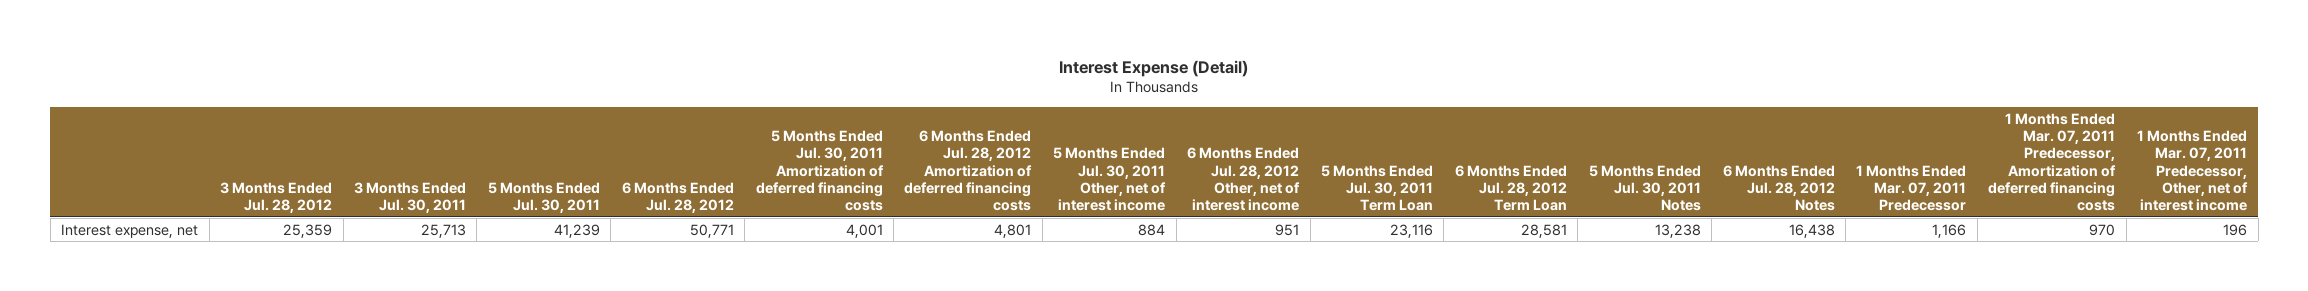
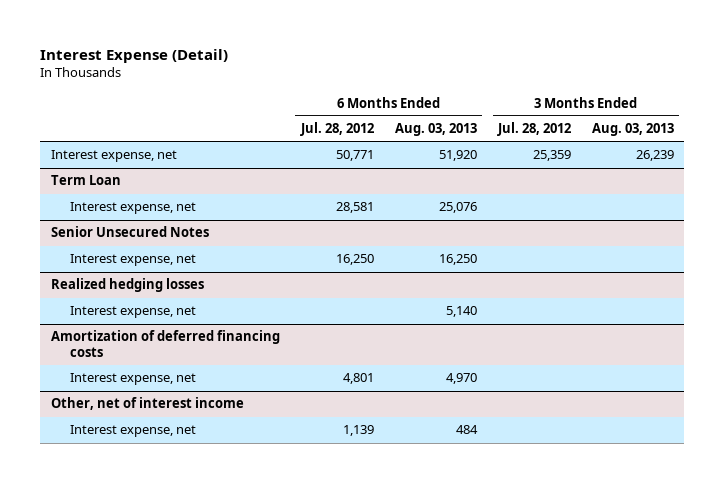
- | 3 Months Ended Jul. 28, 2012 | 3 Months Ended Jul. 30, 2011 | 5 Months Ended Jul. 30, 2011 | 6 Months Ended Jul. 28, 2012 | 5 Months Ended Jul. 30, 2011 Amortization of deferred financing costs | 6 Months Ended Jul. 28, 2012 Amortization of deferred financing costs | 5 Months Ended Jul. 30, 2011 Other, net of interest income | 6 Months Ended Jul. 28, 2012 Other, net of interest income | 5 Months Ended Jul. 30, 2011 Term Loan | 6 Months Ended Jul. 28, 2012 Term Loan | 5 Months Ended Jul. 30, 2011 Notes | 6 Months Ended Jul. 28, 2012 Notes | 1 Months Ended Mar. 07, 2011 Predecessor | 1 Months Ended Mar. 07, 2011 Predecessor, Amortization of deferred financing costs | 1 Months Ended Mar. 07, 2011 Predecessor, Other, net of interest income
+ | 6 Months Ended Jul. 28, 2012 | 6 Months Ended Aug. 03, 2013 | 3 Months Ended Jul. 28, 2012 | 3 Months Ended Aug. 03, 2013
+ Term Loan
+ Interest expense, net | 28,581 | 25,076 | |
+ Senior Unsecured Notes
+ Interest expense, net | 16,250 | 16,250 | |
+ Realized hedging losses
+ Interest expense, net | | 5,140 | |
+ Amortization of deferred financing costs
+ Interest expense, net | 4,801 | 4,970 | |
+ Other, net of interest income
+ Interest expense, net | 1,139 | 484 | |

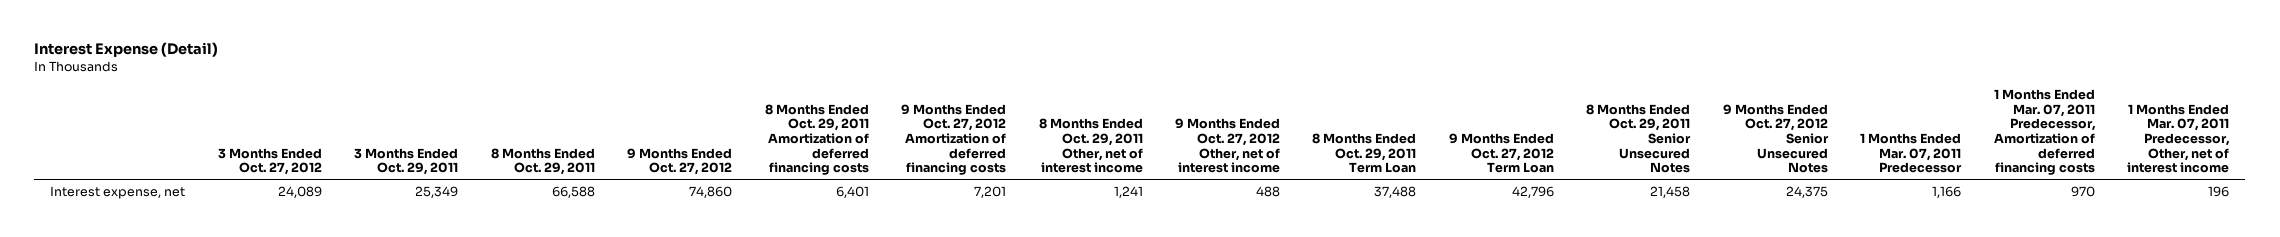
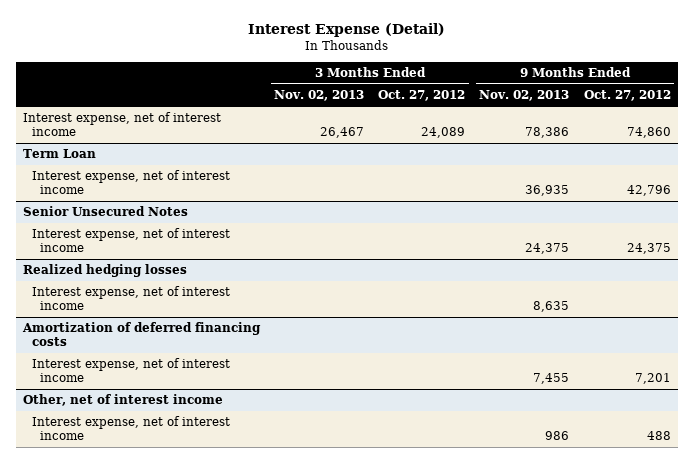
- | 3 Months Ended Oct. 27, 2012 | 3 Months Ended Oct. 29, 2011 | 8 Months Ended Oct. 29, 2011 | 9 Months Ended Oct. 27, 2012 | 8 Months Ended Oct. 29, 2011 Amortization of deferred financing costs | 9 Months Ended Oct. 27, 2012 Amortization of deferred financing costs | 8 Months Ended Oct. 29, 2011 Other, net of interest income | 9 Months Ended Oct. 27, 2012 Other, net of interest income | 8 Months Ended Oct. 29, 2011 Term Loan | 9 Months Ended Oct. 27, 2012 Term Loan | 8 Months Ended Oct. 29, 2011 Senior Unsecured Notes | 9 Months Ended Oct. 27, 2012 Senior Unsecured Notes | 1 Months Ended Mar. 07, 2011 Predecessor | 1 Months Ended Mar. 07, 2011 Predecessor, Amortization of deferred financing costs | 1 Months Ended Mar. 07, 2011 Predecessor, Other, net of interest income
+ | 3 Months Ended Nov. 02, 2013 | 3 Months Ended Oct. 27, 2012 | 9 Months Ended Nov. 02, 2013 | 9 Months Ended Oct. 27, 2012
- Interest expense, net | 24,089 | 25,349 | 66,588 | 74,860 | 6,401 | 7,201 | 1,241 | 488 | 37,488 | 42,796 | 21,458 | 24,375 | 1,166 | 970 | 196
+ Interest expense, net of interest income | 26,467 | 24,089 | 78,386 | 74,860
+ Term Loan
+ Interest expense, net of interest income | | | 36,935 | 42,796
+ Senior Unsecured Notes
+ Interest expense, net of interest income | | | 24,375 | 24,375
+ Realized hedging losses
+ Interest expense, net of interest income | | | 8,635 |
+ Amortization of deferred financing costs
+ Interest expense, net of interest income | | | 7,455 | 7,201
+ Other, net of interest income
+ Interest expense, net of interest income | | | 986 | 488

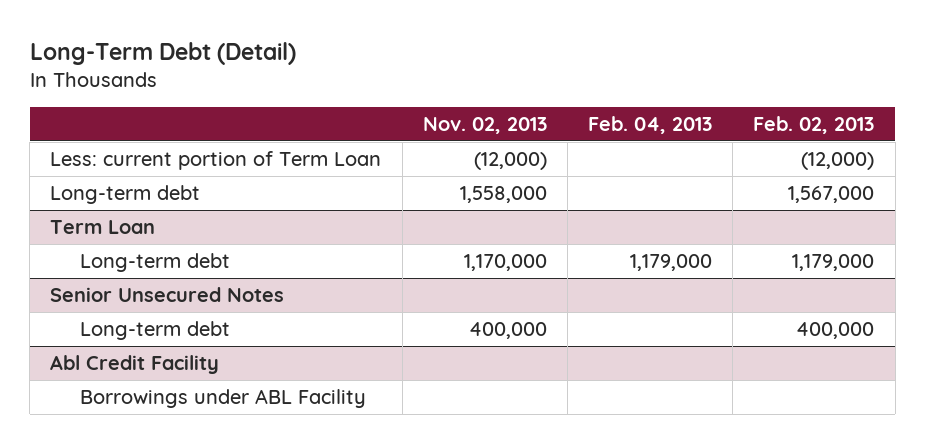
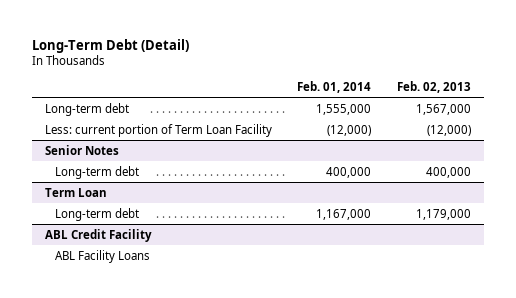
- | Nov. 02, 2013 | Feb. 04, 2013 | Feb. 02, 2013
+ | Feb. 01, 2014 | Feb. 02, 2013
- Less: current portion of Term Loan | (12,000) | | (12,000)
+ Less: current portion of Term Loan Facility | (12,000) | (12,000)
+ Senior Notes
+ Long-term debt | 400,000 | 400,000
- Senior Unsecured Notes
- Long-term debt | 400,000 | | 400,000
- Abl Credit Facility
- Borrowings under ABL Facility
+ ABL Credit Facility
+ ABL Facility Loans

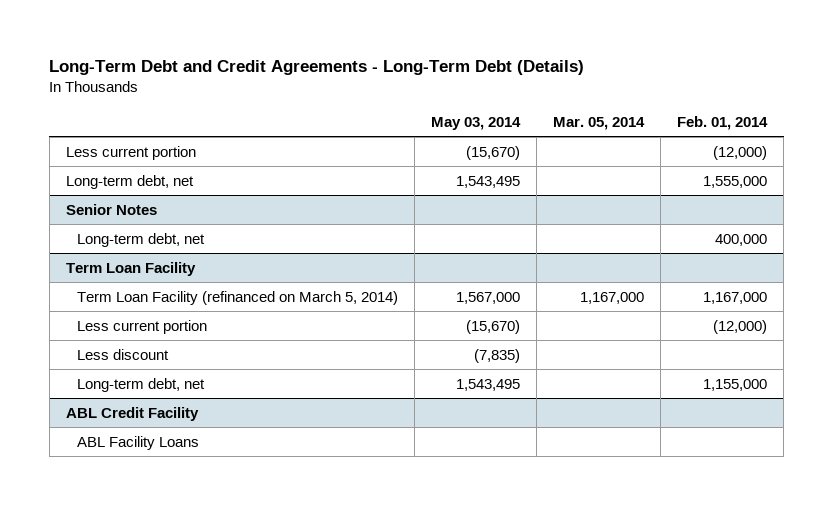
- Long-Term Debt (Detail)
+ Long-Term Debt and Credit Agreements - Long-Term Debt (Details)
- | Feb. 01, 2014 | Feb. 02, 2013
+ | May 03, 2014 | Mar. 05, 2014 | Feb. 01, 2014
- Long-term debt | 1,555,000 | 1,567,000
- Less: current portion of Term Loan Facility | (12,000) | (12,000)
+ Less current portion | (15,670) | | (12,000)
+ Long-term debt, net | 1,543,495 | | 1,555,000
@ Senior Notes
- Long-term debt | 400,000 | 400,000
- Term Loan
- Long-term debt | 1,167,000 | 1,179,000
@ Senior Notes
+ Long-term debt, net | | | 400,000
+ Term Loan Facility
+ Term Loan Facility (refinanced on March 5, 2014) | 1,567,000 | 1,167,000 | 1,167,000
+ Less current portion | (15,670) | | (12,000)
+ Less discount | (7,835) | |
+ Long-term debt, net | 1,543,495 | | 1,155,000

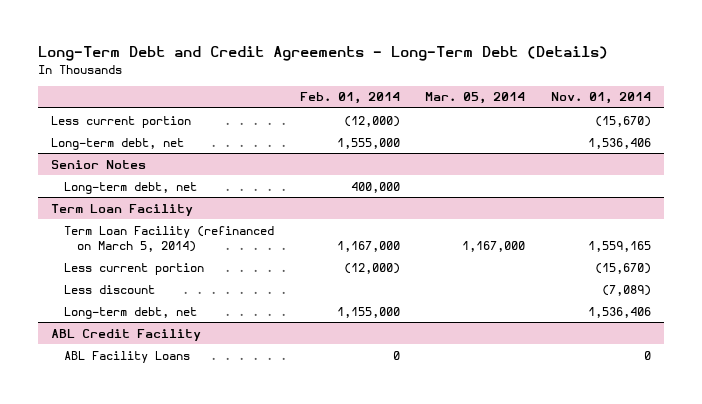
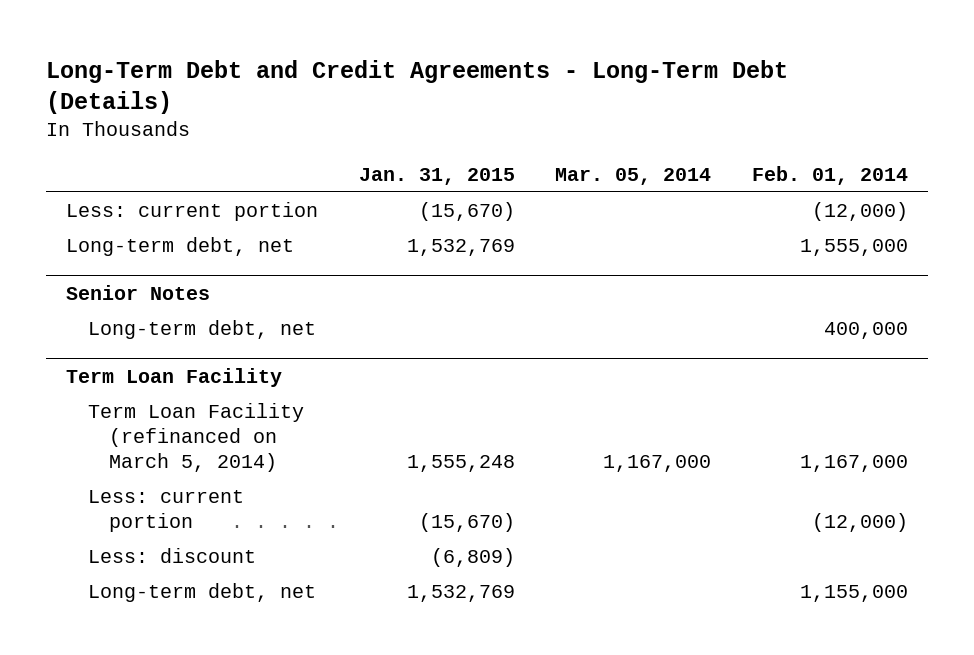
- | Feb. 01, 2014 | Mar. 05, 2014 | Nov. 01, 2014
+ | Jan. 31, 2015 | Mar. 05, 2014 | Feb. 01, 2014
- Less current portion | (12,000) | | (15,670)
+ Less: current portion | (15,670) | | (12,000)
@ Term Loan Facility
- Less current portion | (12,000) | | (15,670)
- Less discount | | | (7,089)
+ Less: current portion | (15,670) | | (12,000)
+ Less: discount | (6,809) | |
- ABL Credit Facility
- ABL Facility Loans | 0 | | 0

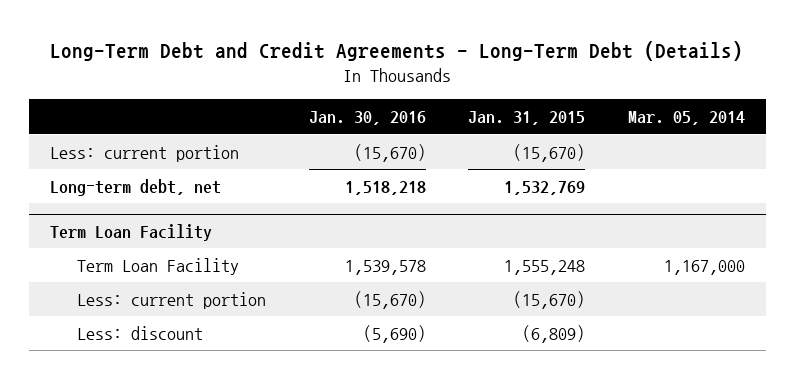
- | Jan. 31, 2015 | Mar. 05, 2014 | Feb. 01, 2014
+ | Jan. 30, 2016 | Jan. 31, 2015 | Mar. 05, 2014
- Senior Notes
- Long-term debt, net | | | 400,000
@ Term Loan Facility
- Term Loan Facility (refinanced on March 5, 2014) | 1,555,248 | 1,167,000 | 1,167,000
+ Term Loan Facility | 1,539,578 | 1,555,248 | 1,167,000
- Long-term debt, net | 1,532,769 | | 1,155,000

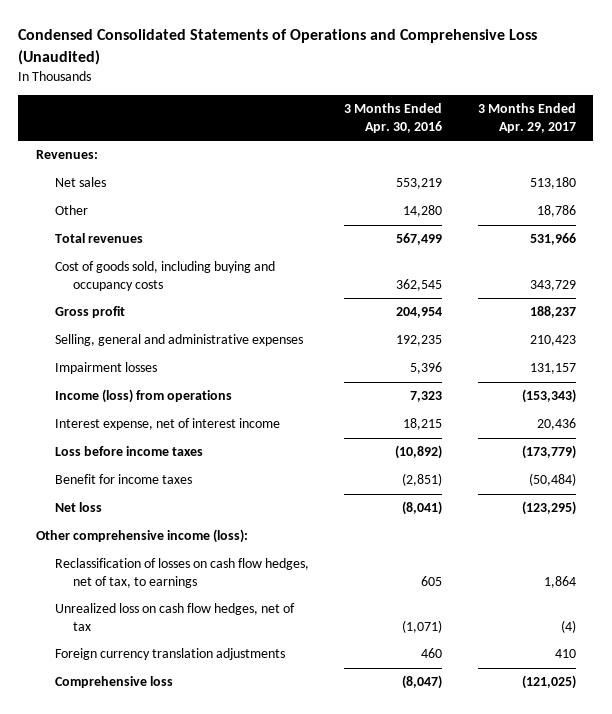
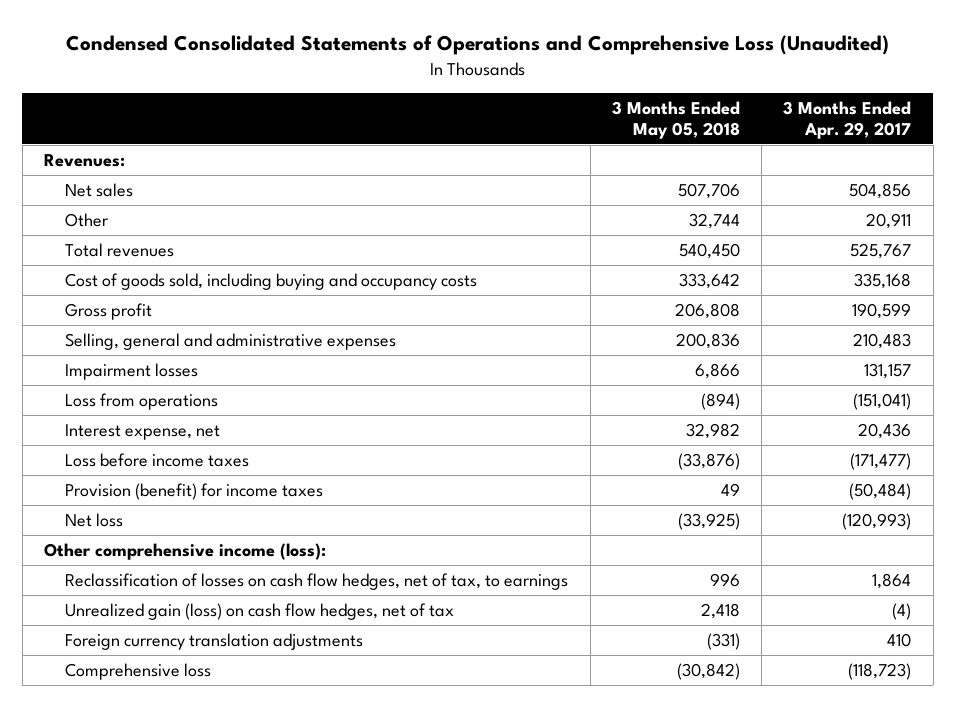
- | 3 Months Ended Apr. 30, 2016 | 3 Months Ended Apr. 29, 2017
+ | 3 Months Ended May 05, 2018 | 3 Months Ended Apr. 29, 2017
- Net sales | 553,219 | 513,180
- Other | 14,280 | 18,786
- Total revenues | 567,499 | 531,966
- Cost of goods sold, including buying and occupancy costs | 362,545 | 343,729
- Gross profit | 204,954 | 188,237
- Selling, general and administrative expenses | 192,235 | 210,423
+ Net sales | 507,706 | 504,856
+ Other | 32,744 | 20,911
+ Total revenues | 540,450 | 525,767
+ Cost of goods sold, including buying and occupancy costs | 333,642 | 335,168
+ Gross profit | 206,808 | 190,599
+ Selling, general and administrative expenses | 200,836 | 210,483
- Income (loss) from operations | 7,323 | (153,343)
- Interest expense, net of interest income | 18,215 | 20,436
- Loss before income taxes | (10,892) | (173,779)
- Benefit for income taxes | (2,851) | (50,484)
- Net loss | (8,041) | (123,295)
+ Loss from operations | (894) | (151,041)
+ Interest expense, net | 32,982 | 20,436
+ Loss before income taxes | (33,876) | (171,477)
+ Provision (benefit) for income taxes | 49 | (50,484)
+ Net loss | (33,925) | (120,993)
- Unrealized loss on cash flow hedges, net of tax | (1,071) | (4)
+ Unrealized gain (loss) on cash flow hedges, net of tax | 2,418 | (4)
- Comprehensive loss | (8,047) | (121,025)
+ Comprehensive loss | (30,842) | (118,723)

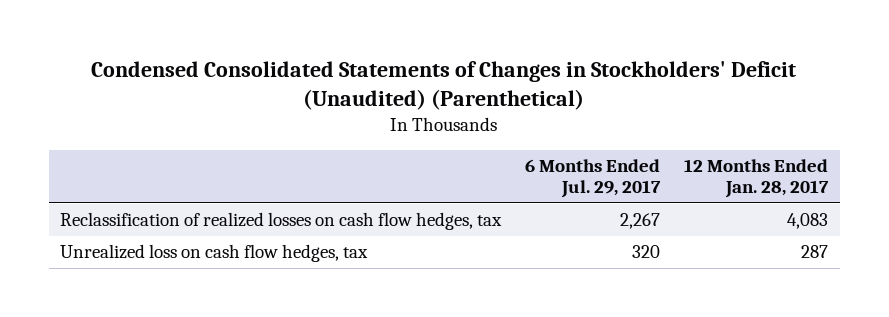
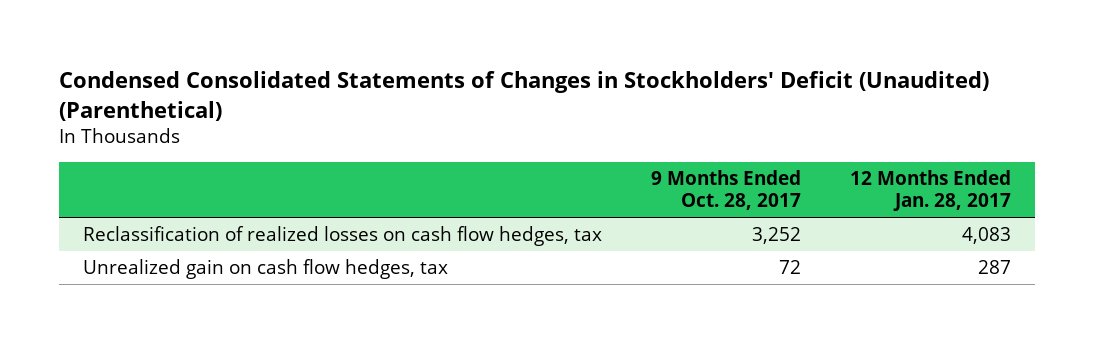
- | 6 Months Ended Jul. 29, 2017 | 12 Months Ended Jan. 28, 2017
+ | 9 Months Ended Oct. 28, 2017 | 12 Months Ended Jan. 28, 2017
- Unrealized loss on cash flow hedges, tax | 320 | 287
+ Unrealized gain on cash flow hedges, tax | 72 | 287

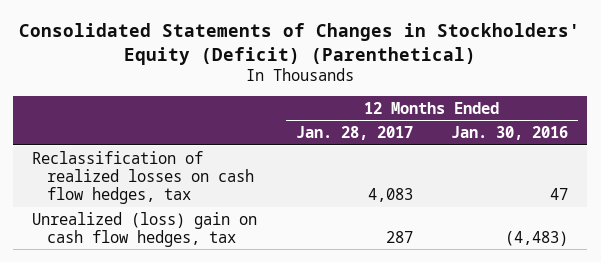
- Condensed Consolidated Statements of Changes in Stockholders' Deficit (Unaudited) (Parenthetical)
+ Consolidated Statements of Changes in Stockholders' Equity (Deficit) (Parenthetical)
- | 9 Months Ended Oct. 28, 2017 | 12 Months Ended Jan. 28, 2017
+ | 12 Months Ended Jan. 28, 2017 | 12 Months Ended Jan. 30, 2016
- Unrealized gain on cash flow hedges, tax | 72 | 287
+ Unrealized (loss) gain on cash flow hedges, tax | 287 | (4,483)

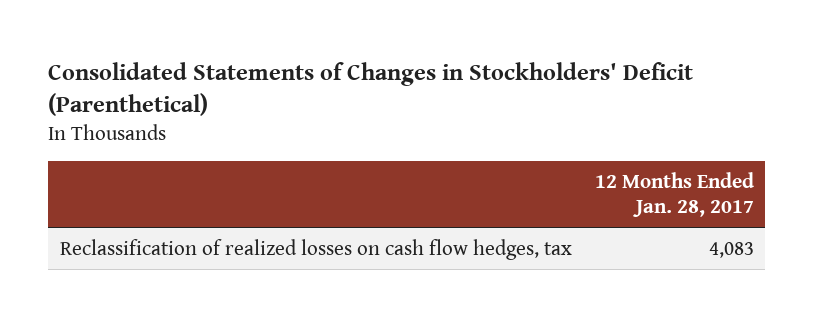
- Consolidated Statements of Changes in Stockholders' Equity (Deficit) (Parenthetical)
+ Consolidated Statements of Changes in Stockholders' Deficit (Parenthetical)
- | 12 Months Ended Jan. 28, 2017 | 12 Months Ended Jan. 30, 2016
+ | 12 Months Ended Jan. 28, 2017
- Unrealized (loss) gain on cash flow hedges, tax | 287 | (4,483)

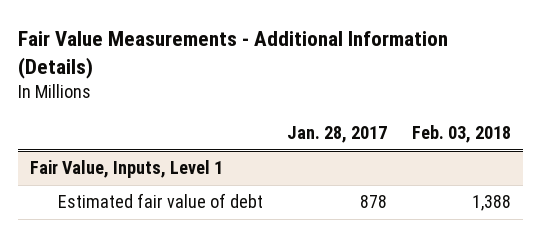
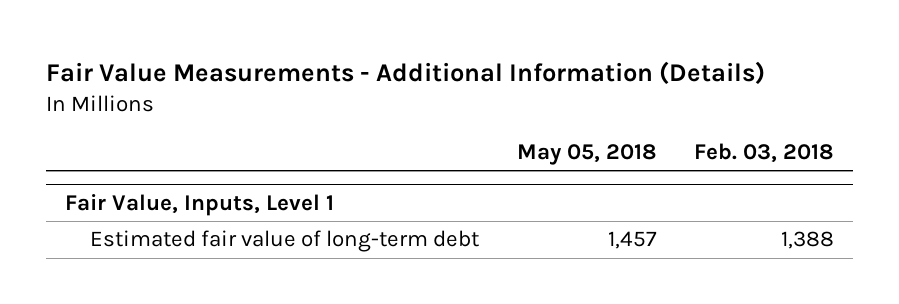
- | Jan. 28, 2017 | Feb. 03, 2018
+ | May 05, 2018 | Feb. 03, 2018
@ Fair Value, Inputs, Level 1
- Estimated fair value of debt | 878 | 1,388
+ Estimated fair value of long-term debt | 1,457 | 1,388

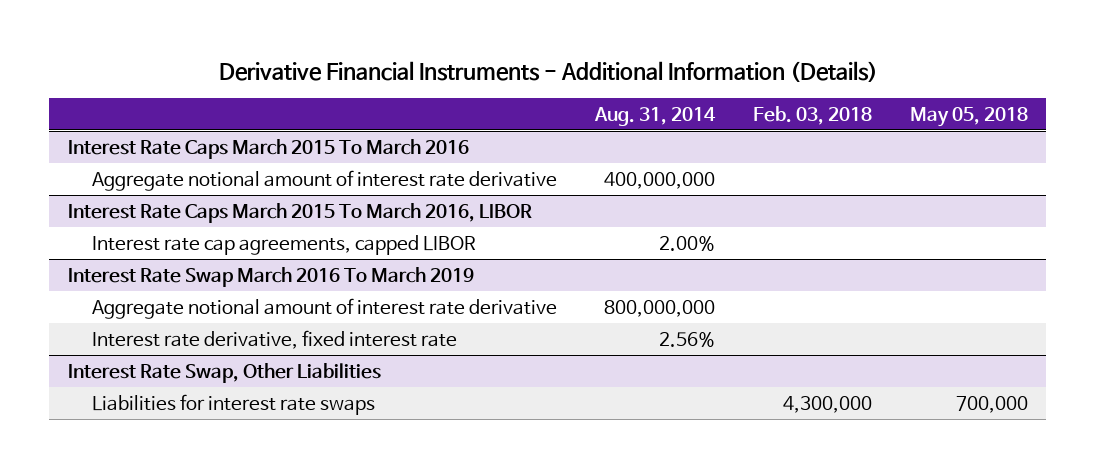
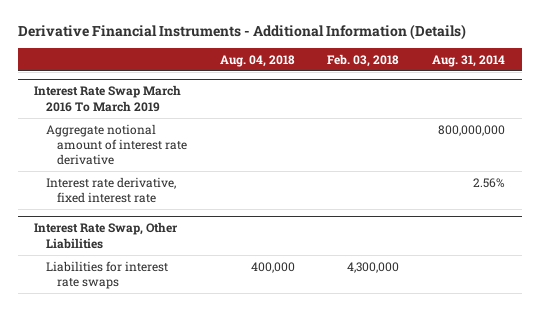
- | Aug. 31, 2014 | Feb. 03, 2018 | May 05, 2018
+ | Aug. 04, 2018 | Feb. 03, 2018 | Aug. 31, 2014
- Interest Rate Caps March 2015 To March 2016
- Aggregate notional amount of interest rate derivative | 400,000,000 | |
- Interest Rate Caps March 2015 To March 2016, LIBOR
- Interest rate cap agreements, capped LIBOR | 2.00% | |

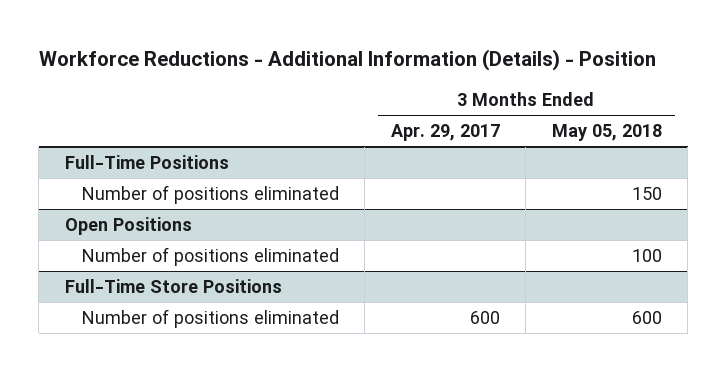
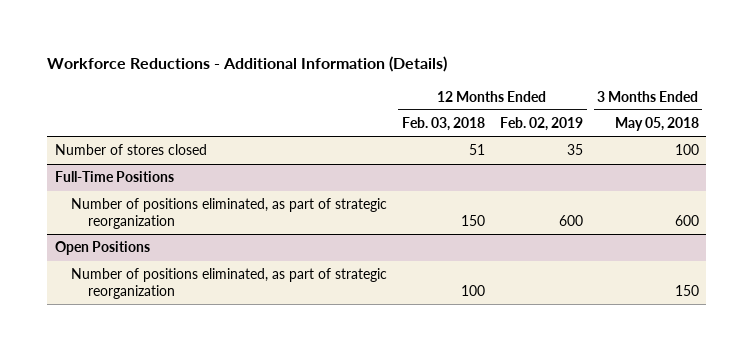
- Workforce Reductions - Additional Information (Details) - Position
+ Workforce Reductions - Additional Information (Details)
- | 3 Months Ended Apr. 29, 2017 | 3 Months Ended May 05, 2018
+ | 12 Months Ended Feb. 03, 2018 | 12 Months Ended Feb. 02, 2019 | 3 Months Ended May 05, 2018
+ Number of stores closed | 51 | 35 | 100
@ Full-Time Positions
- Number of positions eliminated | | 150
+ Number of positions eliminated, as part of strategic reorganization | 150 | 600 | 600
@ Open Positions
- Number of positions eliminated | | 100
- Full-Time Store Positions
- Number of positions eliminated | 600 | 600
@ Open Positions
+ Number of positions eliminated, as part of strategic reorganization | 100 | | 150

